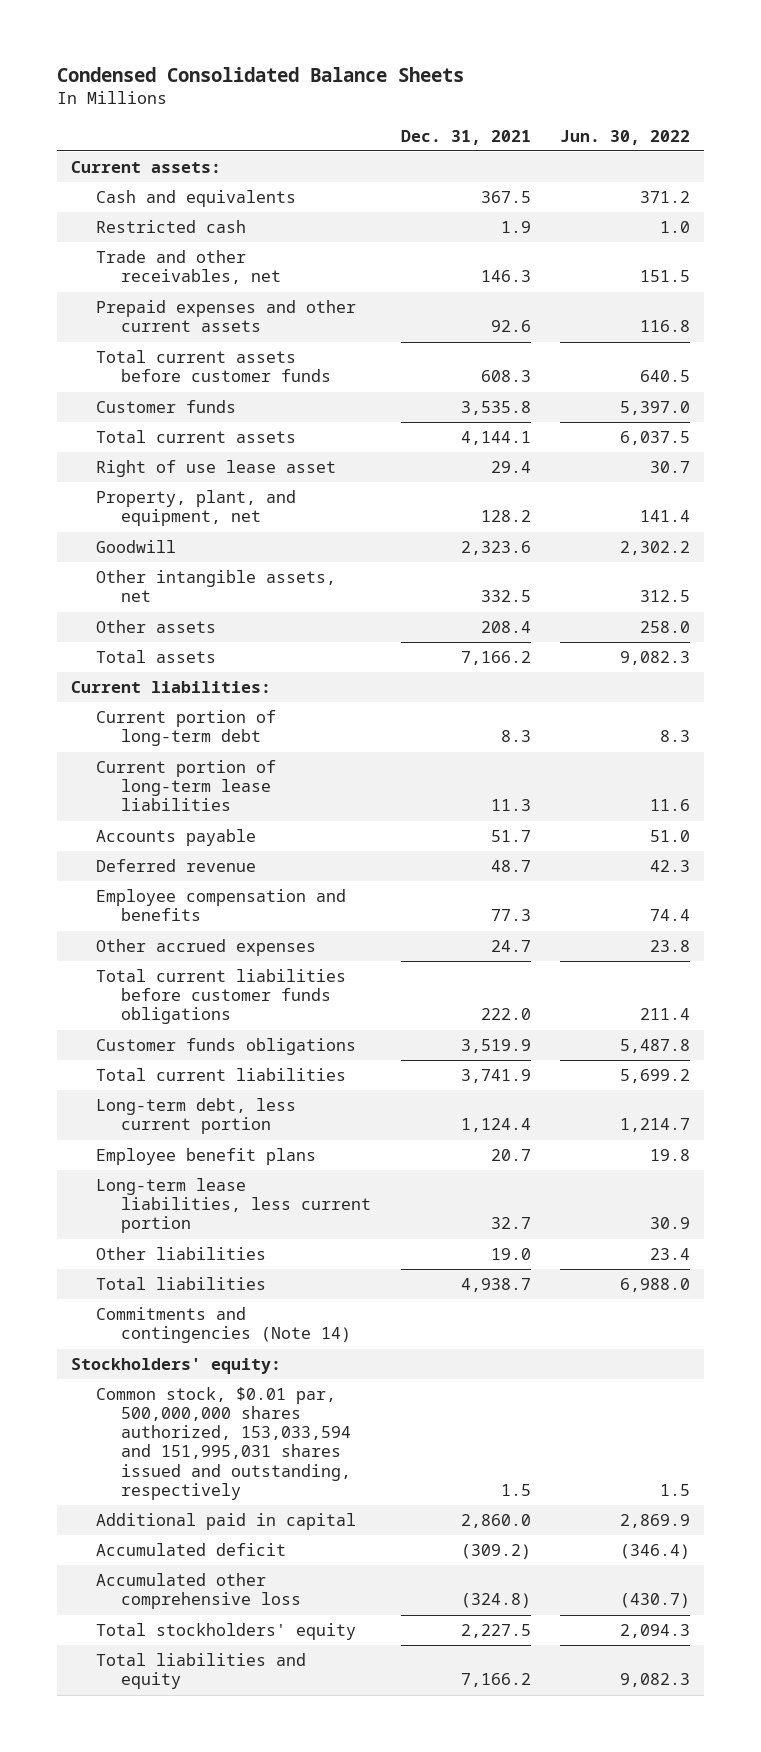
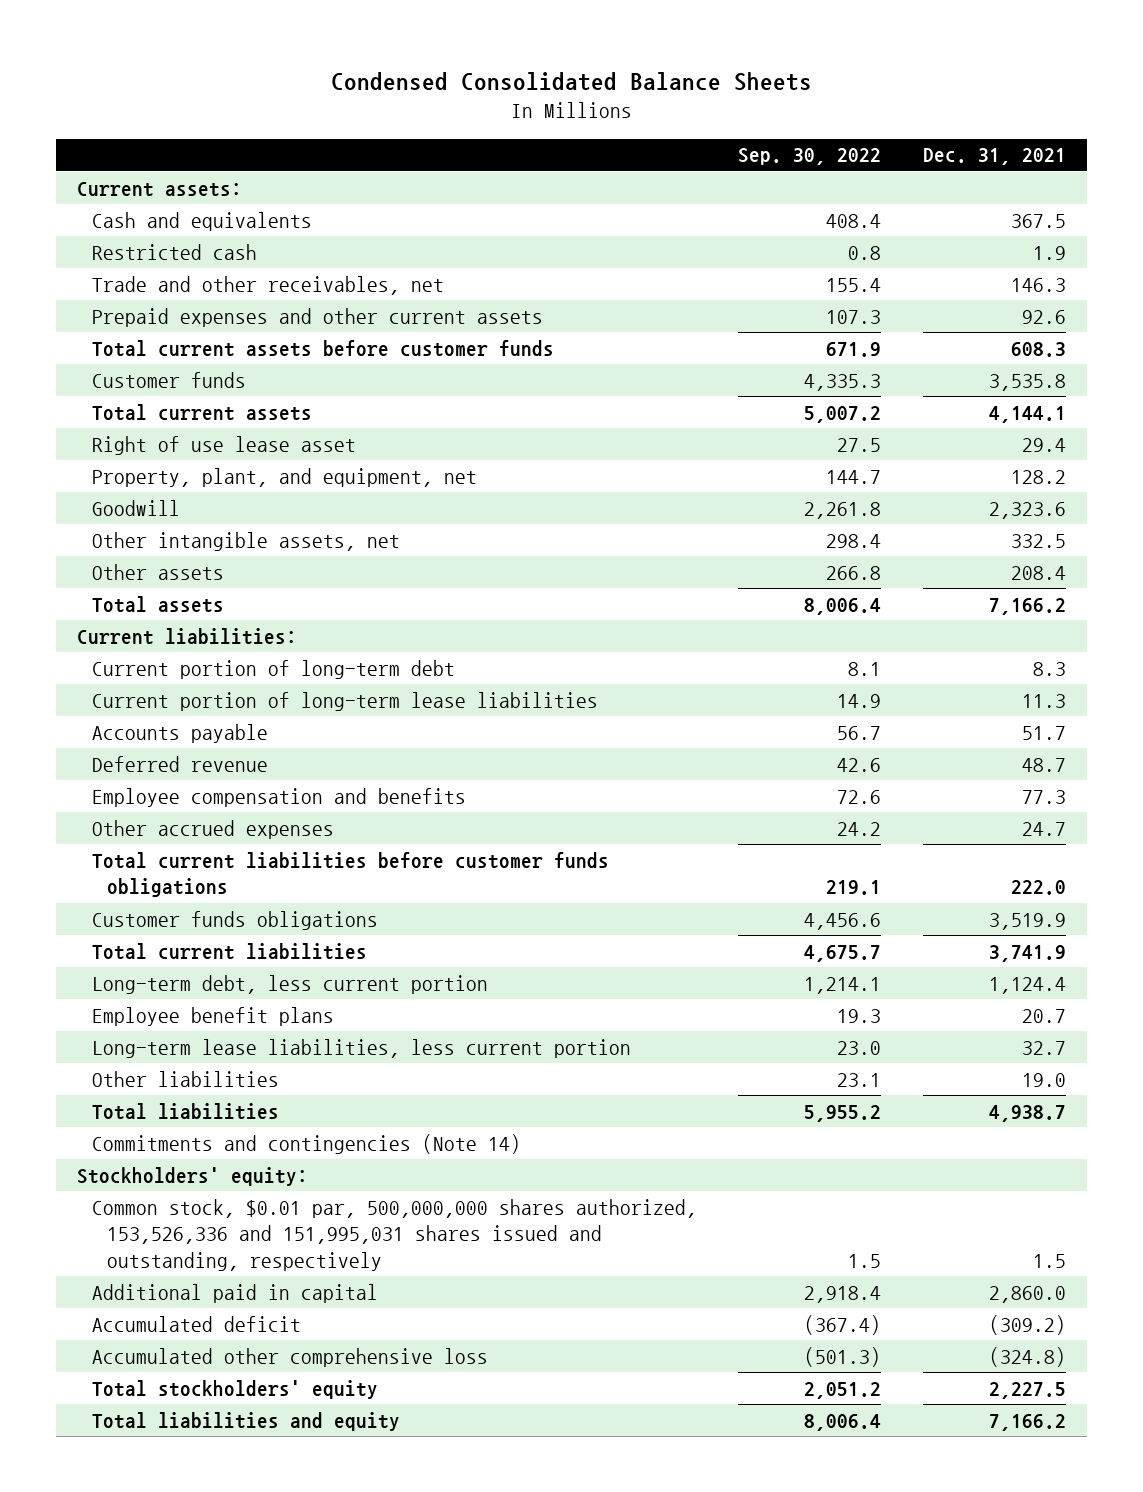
- | Dec. 31, 2021 | Jun. 30, 2022
+ | Sep. 30, 2022 | Dec. 31, 2021
- Common stock, $0.01 par, 500,000,000 shares authorized, 153,033,594 and 151,995,031 shares issued and outstanding, respectively | 1.5 | 1.5
+ Common stock, $0.01 par, 500,000,000 shares authorized, 153,526,336 and 151,995,031 shares issued and outstanding, respectively | 1.5 | 1.5

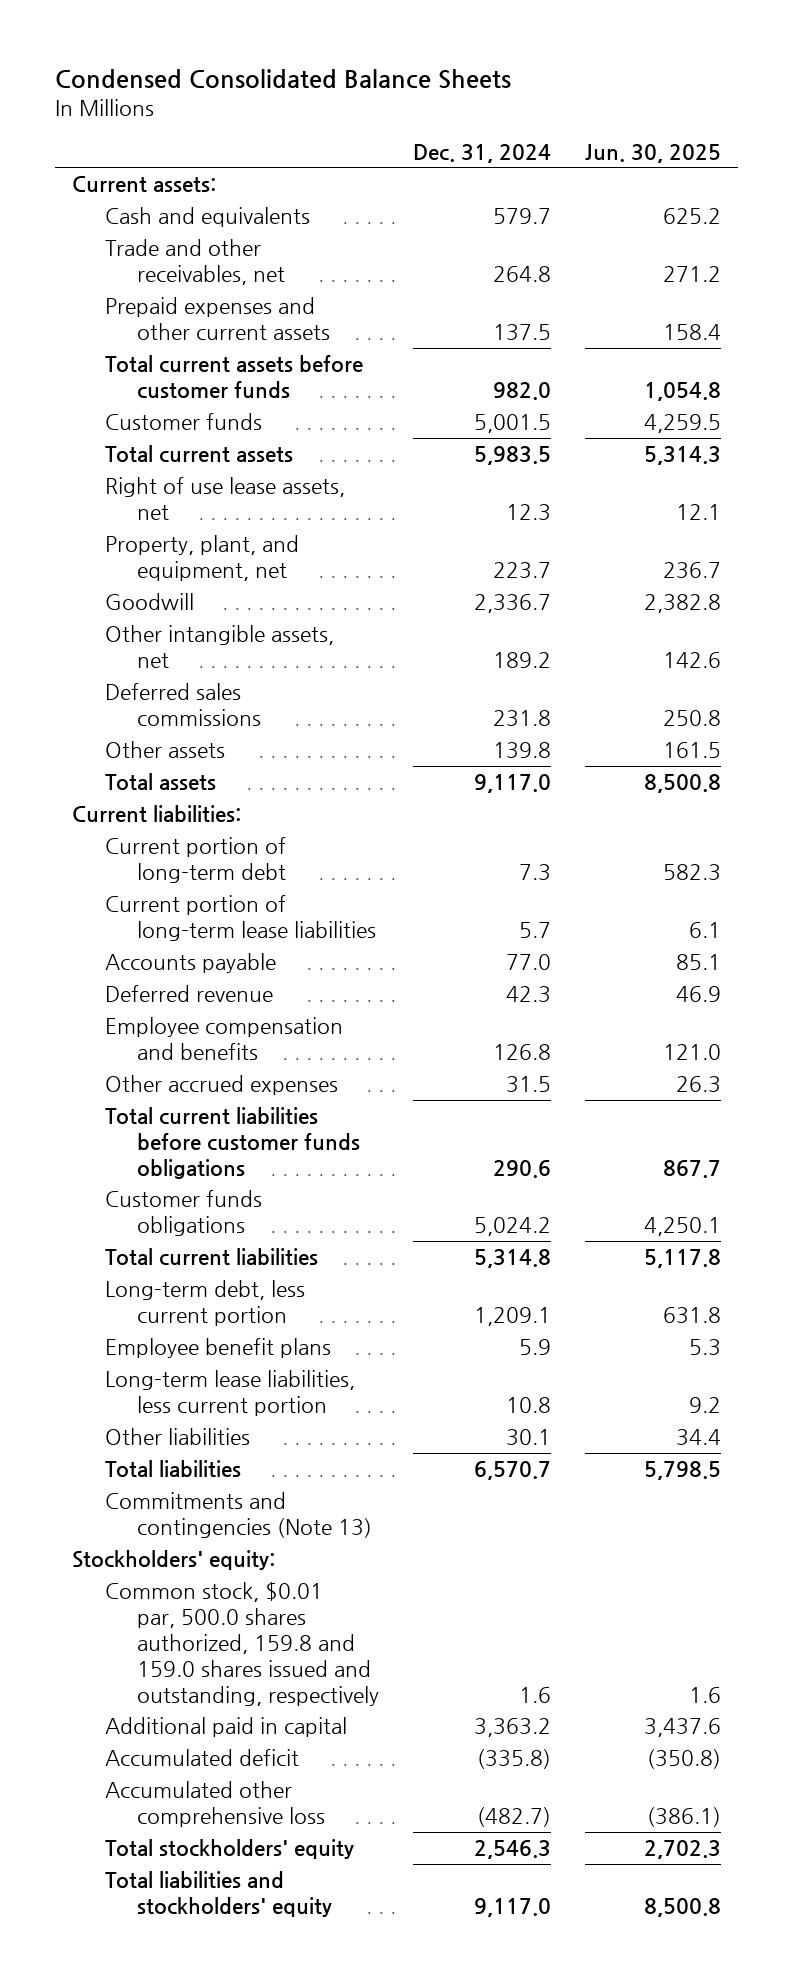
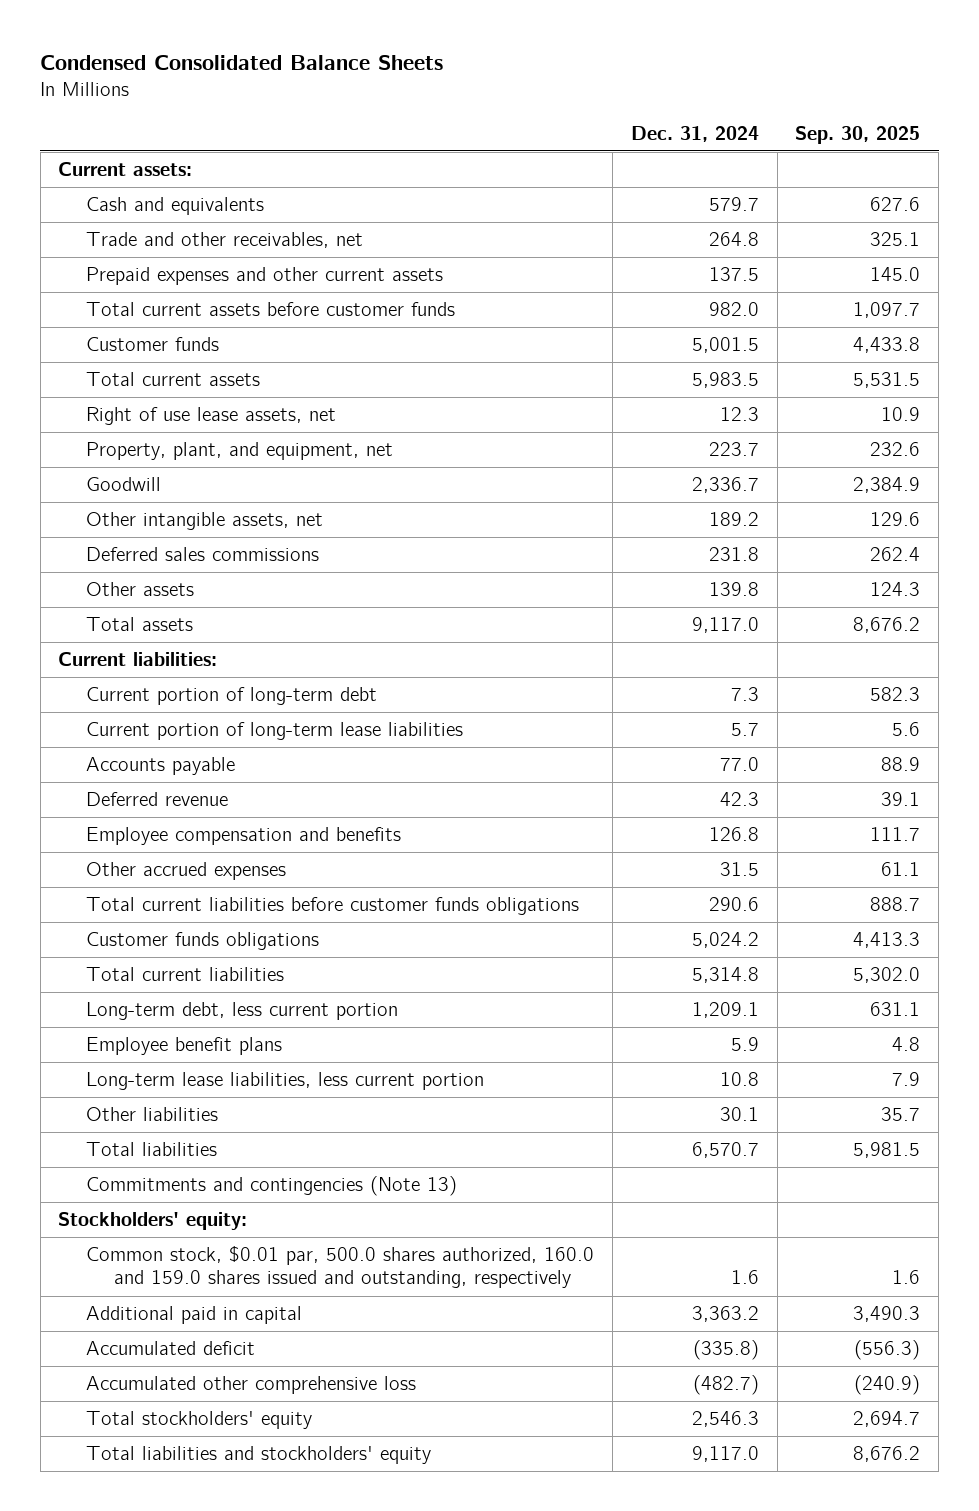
- | Dec. 31, 2024 | Jun. 30, 2025
+ | Dec. 31, 2024 | Sep. 30, 2025
- Common stock, $0.01 par, 500.0 shares authorized, 159.8 and 159.0 shares issued and outstanding, respectively | 1.6 | 1.6
+ Common stock, $0.01 par, 500.0 shares authorized, 160.0 and 159.0 shares issued and outstanding, respectively | 1.6 | 1.6

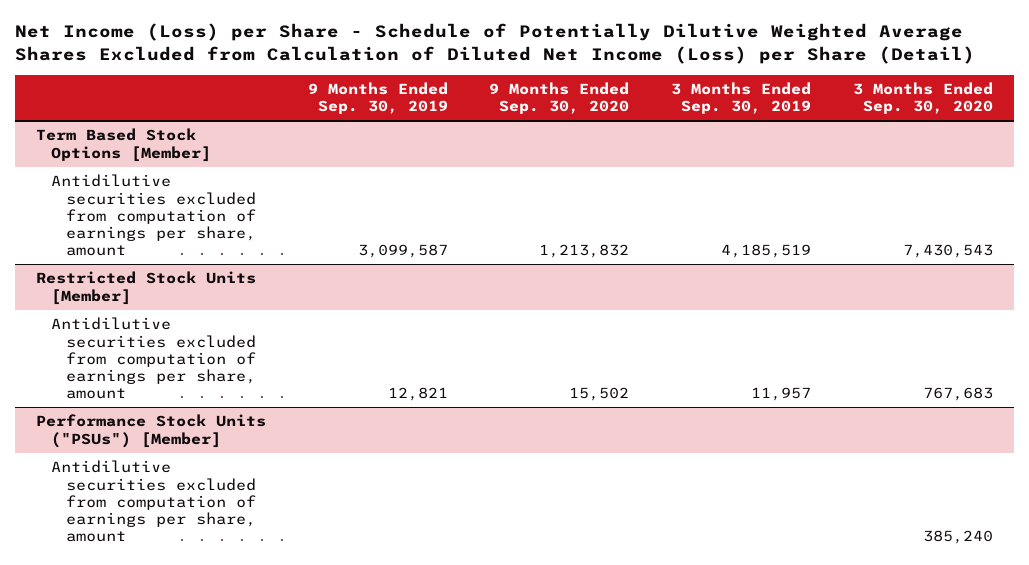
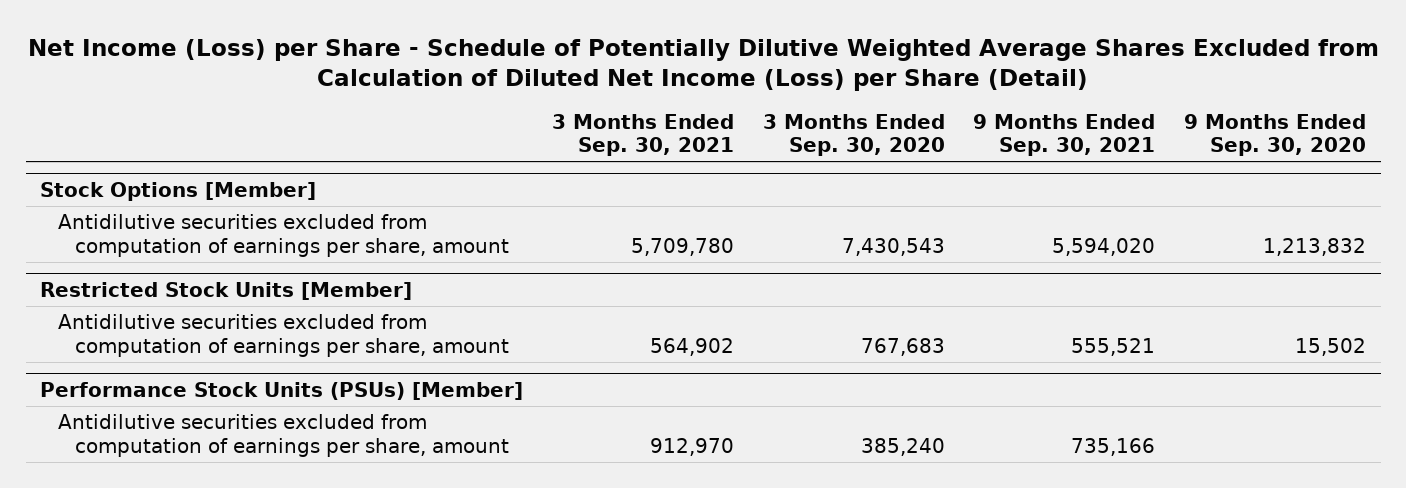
- | 9 Months Ended Sep. 30, 2019 | 9 Months Ended Sep. 30, 2020 | 3 Months Ended Sep. 30, 2019 | 3 Months Ended Sep. 30, 2020
+ | 3 Months Ended Sep. 30, 2021 | 3 Months Ended Sep. 30, 2020 | 9 Months Ended Sep. 30, 2021 | 9 Months Ended Sep. 30, 2020
- Term Based Stock Options [Member]
+ Stock Options [Member]
- Performance Stock Units ("PSUs") [Member]
+ Performance Stock Units (PSUs) [Member]

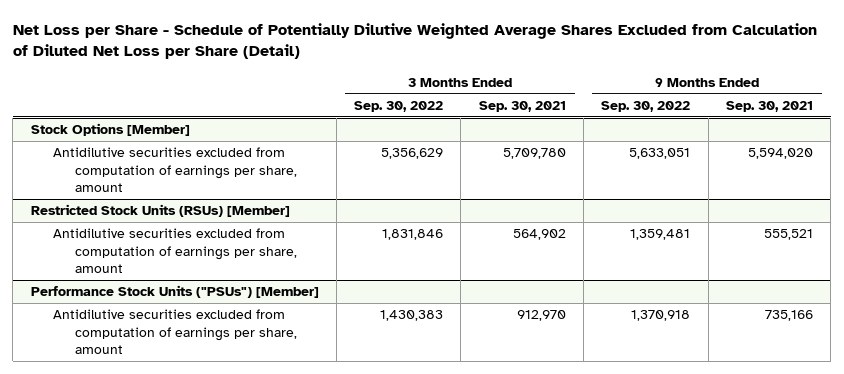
- Net Income (Loss) per Share - Schedule of Potentially Dilutive Weighted Average Shares Excluded from Calculation of Diluted Net Income (Loss) per Share (Detail)
+ Net Loss per Share - Schedule of Potentially Dilutive Weighted Average Shares Excluded from Calculation of Diluted Net Loss per Share (Detail)
- | 3 Months Ended Sep. 30, 2021 | 3 Months Ended Sep. 30, 2020 | 9 Months Ended Sep. 30, 2021 | 9 Months Ended Sep. 30, 2020
+ | 3 Months Ended Sep. 30, 2022 | 3 Months Ended Sep. 30, 2021 | 9 Months Ended Sep. 30, 2022 | 9 Months Ended Sep. 30, 2021
- Restricted Stock Units [Member]
+ Restricted Stock Units (RSUs) [Member]
- Performance Stock Units (PSUs) [Member]
+ Performance Stock Units ("PSUs") [Member]

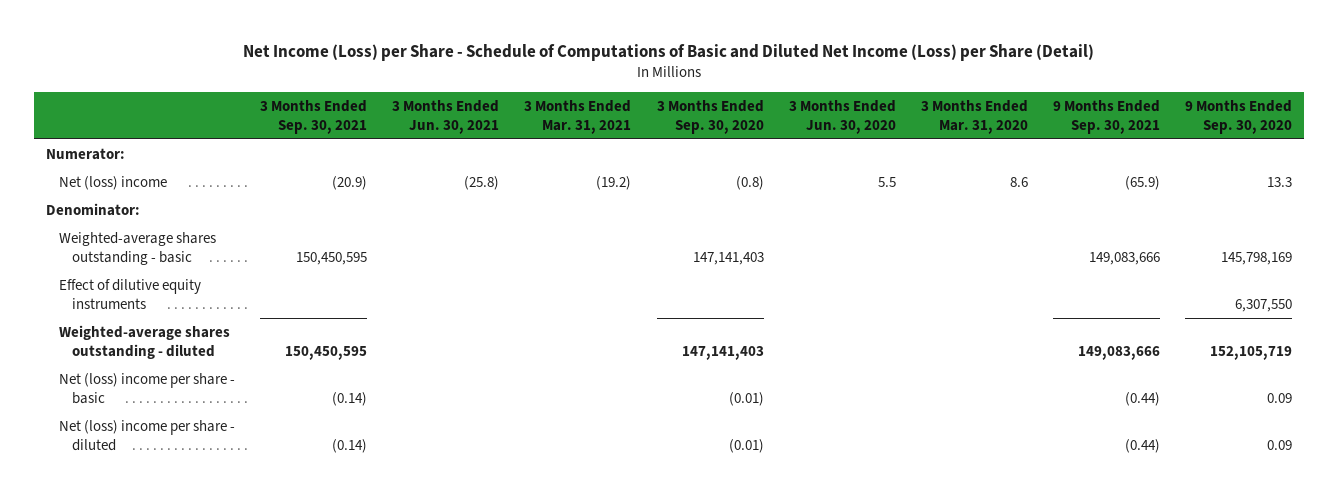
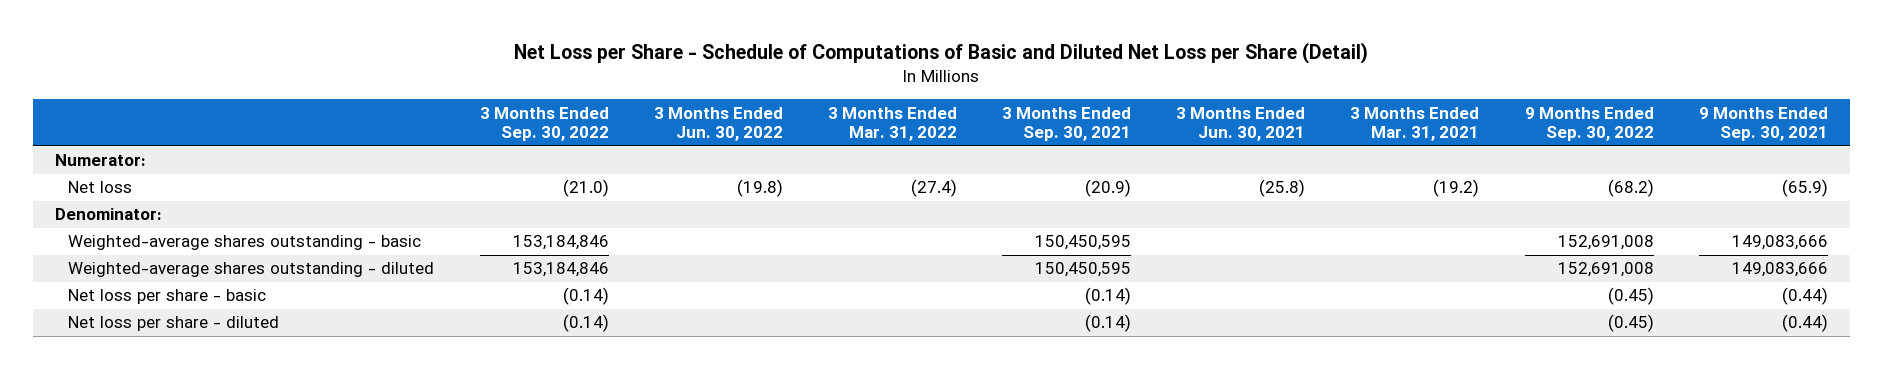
- Net Income (Loss) per Share - Schedule of Computations of Basic and Diluted Net Income (Loss) per Share (Detail)
+ Net Loss per Share - Schedule of Computations of Basic and Diluted Net Loss per Share (Detail)
- | 3 Months Ended Sep. 30, 2021 | 3 Months Ended Jun. 30, 2021 | 3 Months Ended Mar. 31, 2021 | 3 Months Ended Sep. 30, 2020 | 3 Months Ended Jun. 30, 2020 | 3 Months Ended Mar. 31, 2020 | 9 Months Ended Sep. 30, 2021 | 9 Months Ended Sep. 30, 2020
+ | 3 Months Ended Sep. 30, 2022 | 3 Months Ended Jun. 30, 2022 | 3 Months Ended Mar. 31, 2022 | 3 Months Ended Sep. 30, 2021 | 3 Months Ended Jun. 30, 2021 | 3 Months Ended Mar. 31, 2021 | 9 Months Ended Sep. 30, 2022 | 9 Months Ended Sep. 30, 2021
- Net (loss) income | (20.9) | (25.8) | (19.2) | (0.8) | 5.5 | 8.6 | (65.9) | 13.3
+ Net loss | (21.0) | (19.8) | (27.4) | (20.9) | (25.8) | (19.2) | (68.2) | (65.9)
- Effect of dilutive equity instruments | | | | | | | | 6,307,550
- Net (loss) income per share - basic | (0.14) | | | (0.01) | | | (0.44) | 0.09
- Net (loss) income per share - diluted | (0.14) | | | (0.01) | | | (0.44) | 0.09
+ Net loss per share - basic | (0.14) | | | (0.14) | | | (0.45) | (0.44)
+ Net loss per share - diluted | (0.14) | | | (0.14) | | | (0.45) | (0.44)

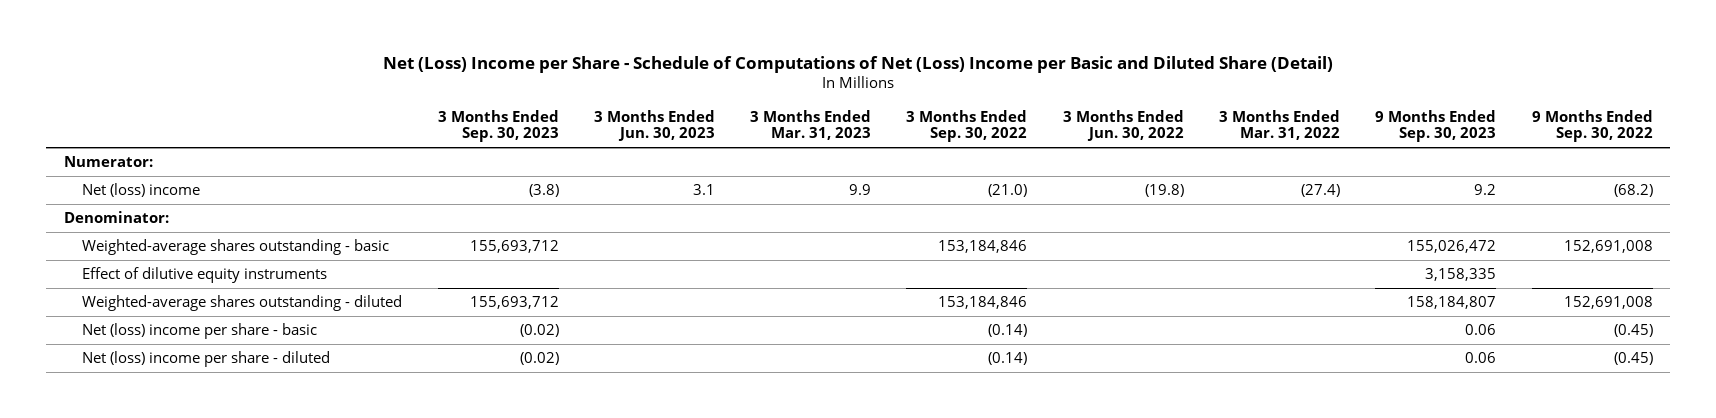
- Net Loss per Share - Schedule of Computations of Basic and Diluted Net Loss per Share (Detail)
+ Net (Loss) Income per Share - Schedule of Computations of Net (Loss) Income per Basic and Diluted Share (Detail)
- | 3 Months Ended Sep. 30, 2022 | 3 Months Ended Jun. 30, 2022 | 3 Months Ended Mar. 31, 2022 | 3 Months Ended Sep. 30, 2021 | 3 Months Ended Jun. 30, 2021 | 3 Months Ended Mar. 31, 2021 | 9 Months Ended Sep. 30, 2022 | 9 Months Ended Sep. 30, 2021
+ | 3 Months Ended Sep. 30, 2023 | 3 Months Ended Jun. 30, 2023 | 3 Months Ended Mar. 31, 2023 | 3 Months Ended Sep. 30, 2022 | 3 Months Ended Jun. 30, 2022 | 3 Months Ended Mar. 31, 2022 | 9 Months Ended Sep. 30, 2023 | 9 Months Ended Sep. 30, 2022
- Net loss | (21.0) | (19.8) | (27.4) | (20.9) | (25.8) | (19.2) | (68.2) | (65.9)
+ Net (loss) income | (3.8) | 3.1 | 9.9 | (21.0) | (19.8) | (27.4) | 9.2 | (68.2)
+ Effect of dilutive equity instruments | | | | | | | 3,158,335 |
- Net loss per share - basic | (0.14) | | | (0.14) | | | (0.45) | (0.44)
- Net loss per share - diluted | (0.14) | | | (0.14) | | | (0.45) | (0.44)
+ Net (loss) income per share - basic | (0.02) | | | (0.14) | | | 0.06 | (0.45)
+ Net (loss) income per share - diluted | (0.02) | | | (0.14) | | | 0.06 | (0.45)

